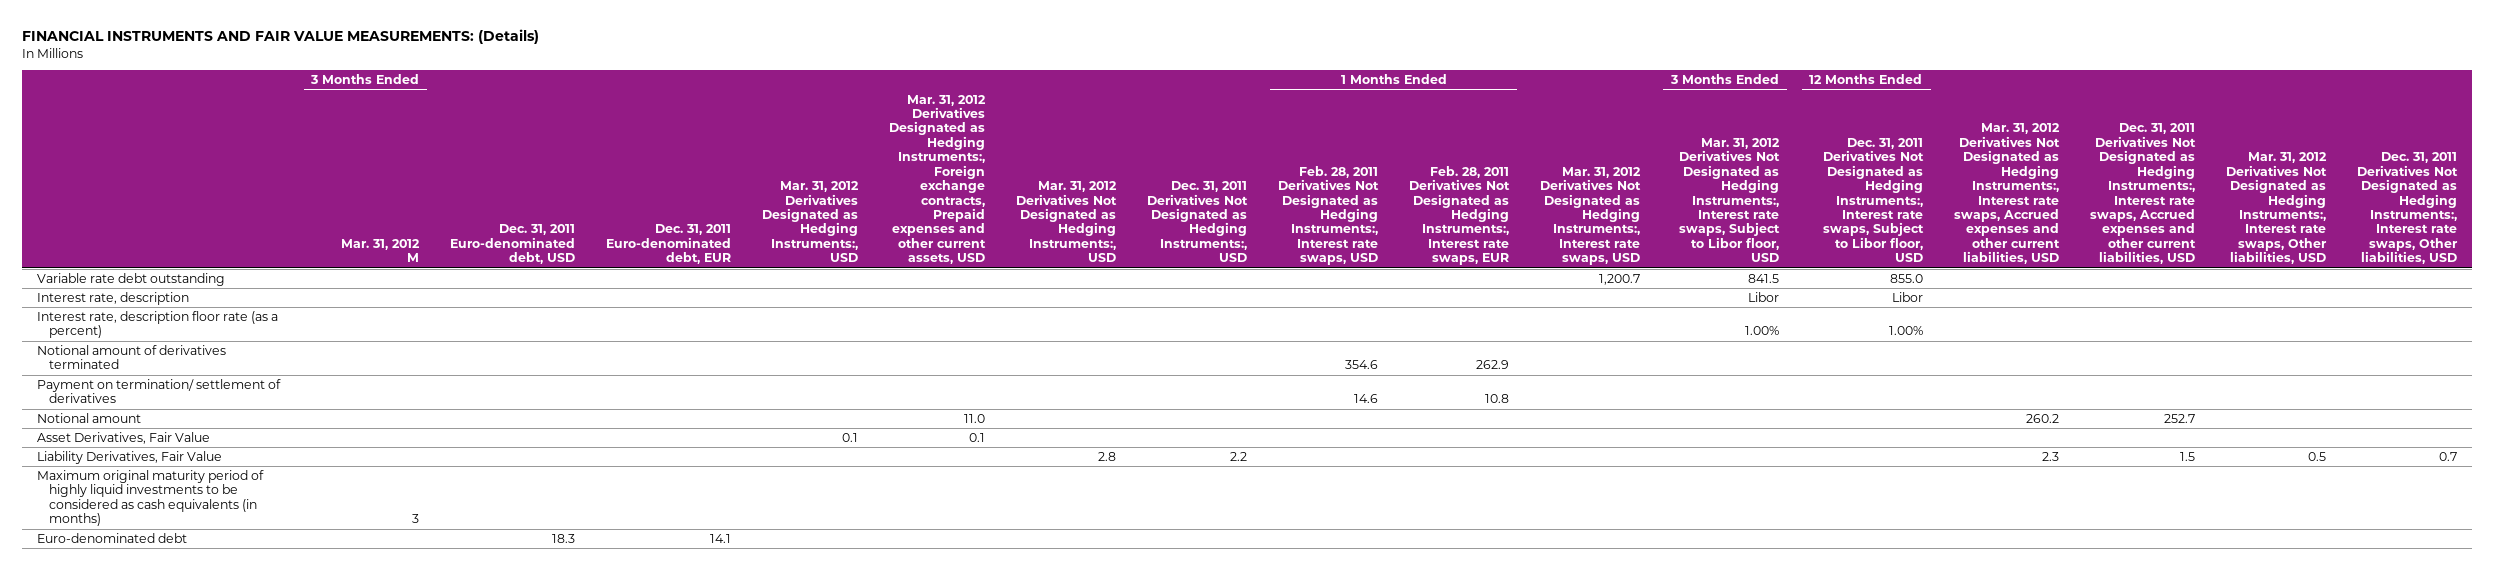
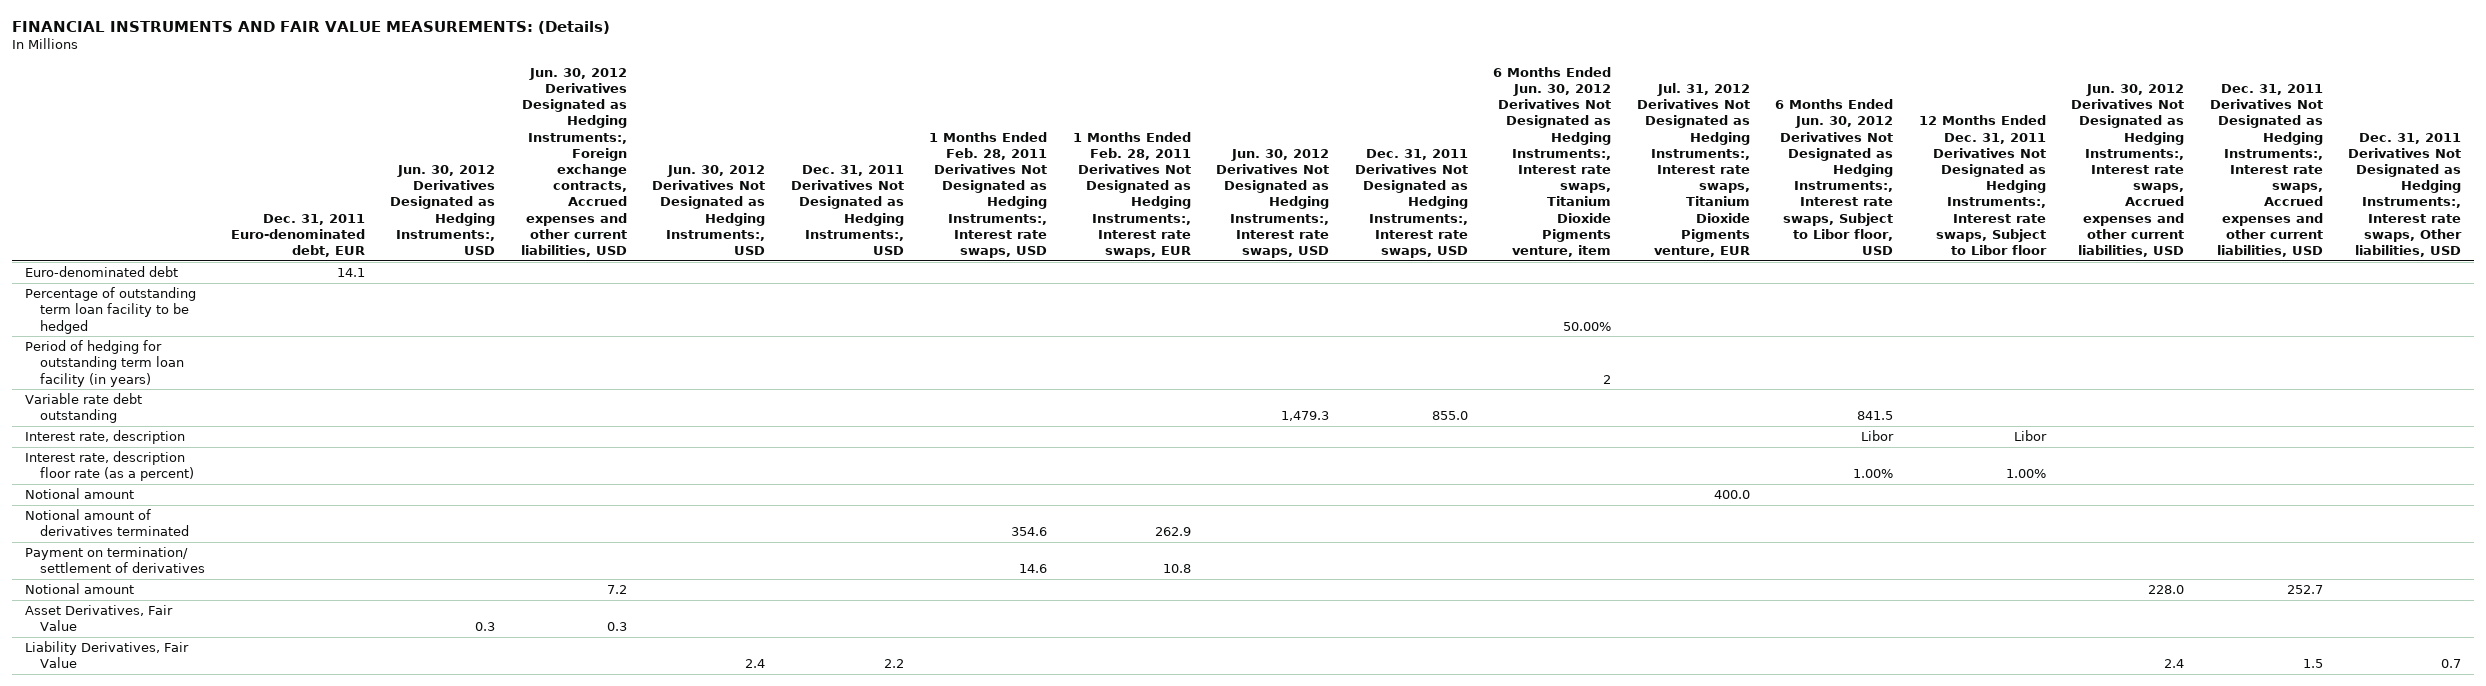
- | 3 Months Ended Mar. 31, 2012 M | Dec. 31, 2011 Euro-denominated debt, USD | Dec. 31, 2011 Euro-denominated debt, EUR | Mar. 31, 2012 Derivatives Designated as Hedging Instruments:, USD | Mar. 31, 2012 Derivatives Designated as Hedging Instruments:, Foreign exchange contracts, Prepaid expenses and other current assets, USD | Mar. 31, 2012 Derivatives Not Designated as Hedging Instruments:, USD | Dec. 31, 2011 Derivatives Not Designated as Hedging Instruments:, USD | 1 Months Ended Feb. 28, 2011 Derivatives Not Designated as Hedging Instruments:, Interest rate swaps, USD | 1 Months Ended Feb. 28, 2011 Derivatives Not Designated as Hedging Instruments:, Interest rate swaps, EUR | Mar. 31, 2012 Derivatives Not Designated as Hedging Instruments:, Interest rate swaps, USD | 3 Months Ended Mar. 31, 2012 Derivatives Not Designated as Hedging Instruments:, Interest rate swaps, Subject to Libor floor, USD | 12 Months Ended Dec. 31, 2011 Derivatives Not Designated as Hedging Instruments:, Interest rate swaps, Subject to Libor floor, USD | Mar. 31, 2012 Derivatives Not Designated as Hedging Instruments:, Interest rate swaps, Accrued expenses and other current liabilities, USD | Dec. 31, 2011 Derivatives Not Designated as Hedging Instruments:, Interest rate swaps, Accrued expenses and other current liabilities, USD | Mar. 31, 2012 Derivatives Not Designated as Hedging Instruments:, Interest rate swaps, Other liabilities, USD | Dec. 31, 2011 Derivatives Not Designated as Hedging Instruments:, Interest rate swaps, Other liabilities, USD
+ | Dec. 31, 2011 Euro-denominated debt, EUR | Jun. 30, 2012 Derivatives Designated as Hedging Instruments:, USD | Jun. 30, 2012 Derivatives Designated as Hedging Instruments:, Foreign exchange contracts, Accrued expenses and other current liabilities, USD | Jun. 30, 2012 Derivatives Not Designated as Hedging Instruments:, USD | Dec. 31, 2011 Derivatives Not Designated as Hedging Instruments:, USD | 1 Months Ended Feb. 28, 2011 Derivatives Not Designated as Hedging Instruments:, Interest rate swaps, USD | 1 Months Ended Feb. 28, 2011 Derivatives Not Designated as Hedging Instruments:, Interest rate swaps, EUR | Jun. 30, 2012 Derivatives Not Designated as Hedging Instruments:, Interest rate swaps, USD | Dec. 31, 2011 Derivatives Not Designated as Hedging Instruments:, Interest rate swaps, USD | 6 Months Ended Jun. 30, 2012 Derivatives Not Designated as Hedging Instruments:, Interest rate swaps, Titanium Dioxide Pigments venture, item | Jul. 31, 2012 Derivatives Not Designated as Hedging Instruments:, Interest rate swaps, Titanium Dioxide Pigments venture, EUR | 6 Months Ended Jun. 30, 2012 Derivatives Not Designated as Hedging Instruments:, Interest rate swaps, Subject to Libor floor, USD | 12 Months Ended Dec. 31, 2011 Derivatives Not Designated as Hedging Instruments:, Interest rate swaps, Subject to Libor floor | Jun. 30, 2012 Derivatives Not Designated as Hedging Instruments:, Interest rate swaps, Accrued expenses and other current liabilities, USD | Dec. 31, 2011 Derivatives Not Designated as Hedging Instruments:, Interest rate swaps, Accrued expenses and other current liabilities, USD | Dec. 31, 2011 Derivatives Not Designated as Hedging Instruments:, Interest rate swaps, Other liabilities, USD
moved up: Euro-denominated debt | 14.1 | | | | | | | | | | | | | | |
+ Percentage of outstanding term loan facility to be hedged | | | | | | | | | | 50.00% | | | | | |
+ Period of hedging for outstanding term loan facility (in years) | | | | | | | | | | 2 | | | | | |
+ Notional amount | | | | | | | | | | | 400.0 | | | | |
- Maximum original maturity period of highly liquid investments to be considered as cash equivalents (in months) | 3 | | | | | | | | | | | | | | |

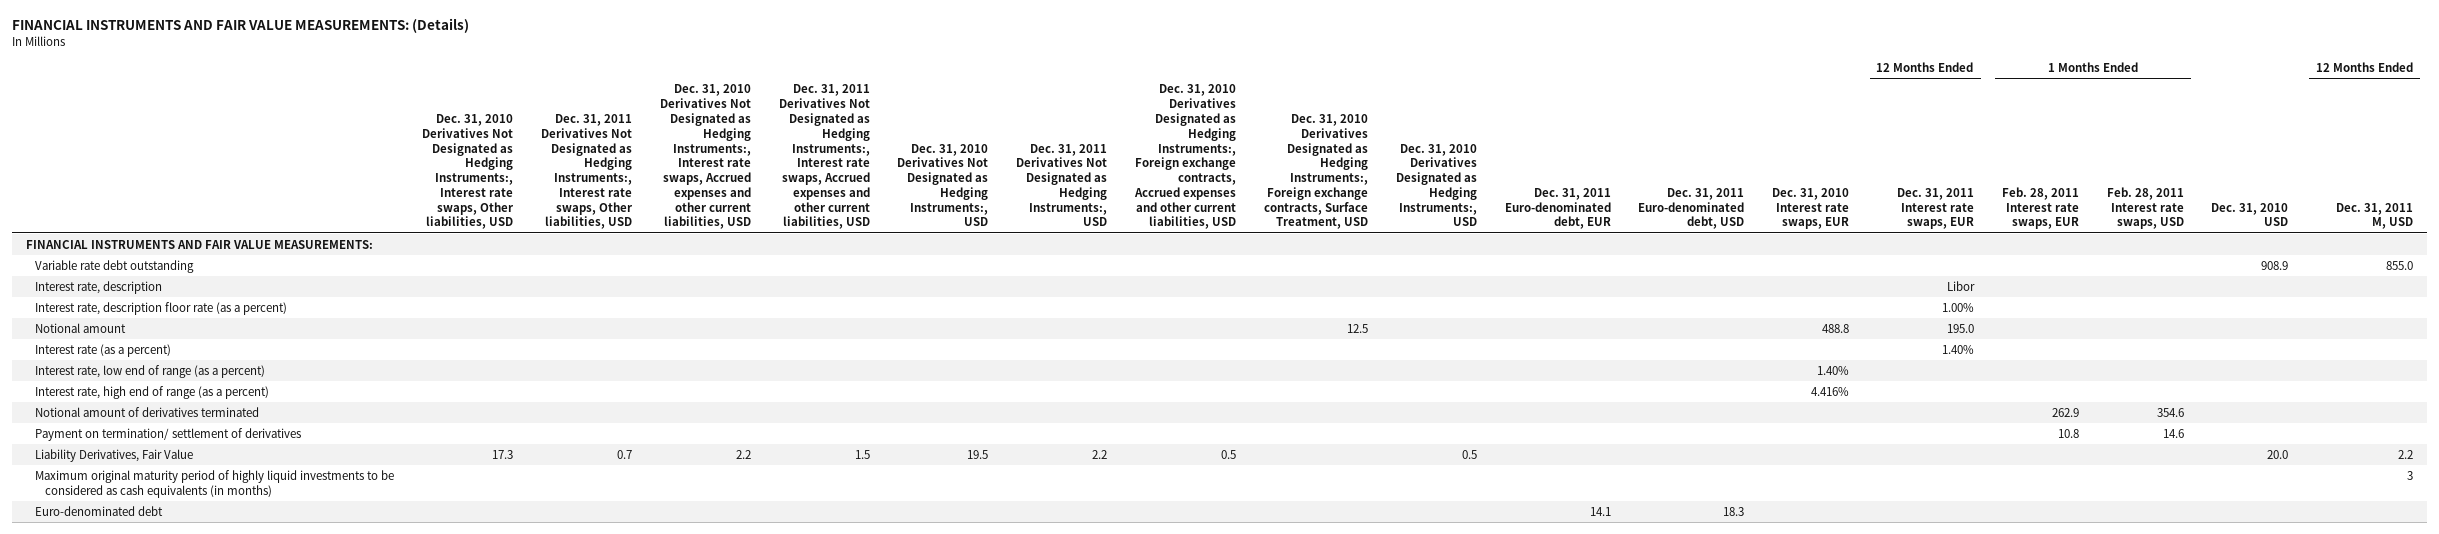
- | Dec. 31, 2011 Euro-denominated debt, EUR | Jun. 30, 2012 Derivatives Designated as Hedging Instruments:, USD | Jun. 30, 2012 Derivatives Designated as Hedging Instruments:, Foreign exchange contracts, Accrued expenses and other current liabilities, USD | Jun. 30, 2012 Derivatives Not Designated as Hedging Instruments:, USD | Dec. 31, 2011 Derivatives Not Designated as Hedging Instruments:, USD | 1 Months Ended Feb. 28, 2011 Derivatives Not Designated as Hedging Instruments:, Interest rate swaps, USD | 1 Months Ended Feb. 28, 2011 Derivatives Not Designated as Hedging Instruments:, Interest rate swaps, EUR | Jun. 30, 2012 Derivatives Not Designated as Hedging Instruments:, Interest rate swaps, USD | Dec. 31, 2011 Derivatives Not Designated as Hedging Instruments:, Interest rate swaps, USD | 6 Months Ended Jun. 30, 2012 Derivatives Not Designated as Hedging Instruments:, Interest rate swaps, Titanium Dioxide Pigments venture, item | Jul. 31, 2012 Derivatives Not Designated as Hedging Instruments:, Interest rate swaps, Titanium Dioxide Pigments venture, EUR | 6 Months Ended Jun. 30, 2012 Derivatives Not Designated as Hedging Instruments:, Interest rate swaps, Subject to Libor floor, USD | 12 Months Ended Dec. 31, 2011 Derivatives Not Designated as Hedging Instruments:, Interest rate swaps, Subject to Libor floor | Jun. 30, 2012 Derivatives Not Designated as Hedging Instruments:, Interest rate swaps, Accrued expenses and other current liabilities, USD | Dec. 31, 2011 Derivatives Not Designated as Hedging Instruments:, Interest rate swaps, Accrued expenses and other current liabilities, USD | Dec. 31, 2011 Derivatives Not Designated as Hedging Instruments:, Interest rate swaps, Other liabilities, USD
+ | Dec. 31, 2010 Derivatives Not Designated as Hedging Instruments:, Interest rate swaps, Other liabilities, USD | Dec. 31, 2011 Derivatives Not Designated as Hedging Instruments:, Interest rate swaps, Other liabilities, USD | Dec. 31, 2010 Derivatives Not Designated as Hedging Instruments:, Interest rate swaps, Accrued expenses and other current liabilities, USD | Dec. 31, 2011 Derivatives Not Designated as Hedging Instruments:, Interest rate swaps, Accrued expenses and other current liabilities, USD | Dec. 31, 2010 Derivatives Not Designated as Hedging Instruments:, USD | Dec. 31, 2011 Derivatives Not Designated as Hedging Instruments:, USD | Dec. 31, 2010 Derivatives Designated as Hedging Instruments:, Foreign exchange contracts, Accrued expenses and other current liabilities, USD | Dec. 31, 2010 Derivatives Designated as Hedging Instruments:, Foreign exchange contracts, Surface Treatment, USD | Dec. 31, 2010 Derivatives Designated as Hedging Instruments:, USD | Dec. 31, 2011 Euro-denominated debt, EUR | Dec. 31, 2011 Euro-denominated debt, USD | Dec. 31, 2010 Interest rate swaps, EUR | 12 Months Ended Dec. 31, 2011 Interest rate swaps, EUR | 1 Months Ended Feb. 28, 2011 Interest rate swaps, EUR | 1 Months Ended Feb. 28, 2011 Interest rate swaps, USD | Dec. 31, 2010 USD | 12 Months Ended Dec. 31, 2011 M, USD
- Percentage of outstanding term loan facility to be hedged | | | | | | | | | | 50.00% | | | | | |
- Period of hedging for outstanding term loan facility (in years) | | | | | | | | | | 2 | | | | | |
+ FINANCIAL INSTRUMENTS AND FAIR VALUE MEASUREMENTS:
+ Interest rate (as a percent) | | | | | | | | | | | | | 1.40% | | | |
+ Interest rate, low end of range (as a percent) | | | | | | | | | | | | 1.40% | | | | |
+ Interest rate, high end of range (as a percent) | | | | | | | | | | | | 4.416% | | | | |
- Notional amount | | | 7.2 | | | | | | | | | | | 228.0 | 252.7 |
- Asset Derivatives, Fair Value | | 0.3 | 0.3 | | | | | | | | | | | | |
+ Maximum original maturity period of highly liquid investments to be considered as cash equivalents (in months) | | | | | | | | | | | | | | | | | 3
moved down: Euro-denominated debt | | | | | | | | | | 14.1 | 18.3 | | | | | |

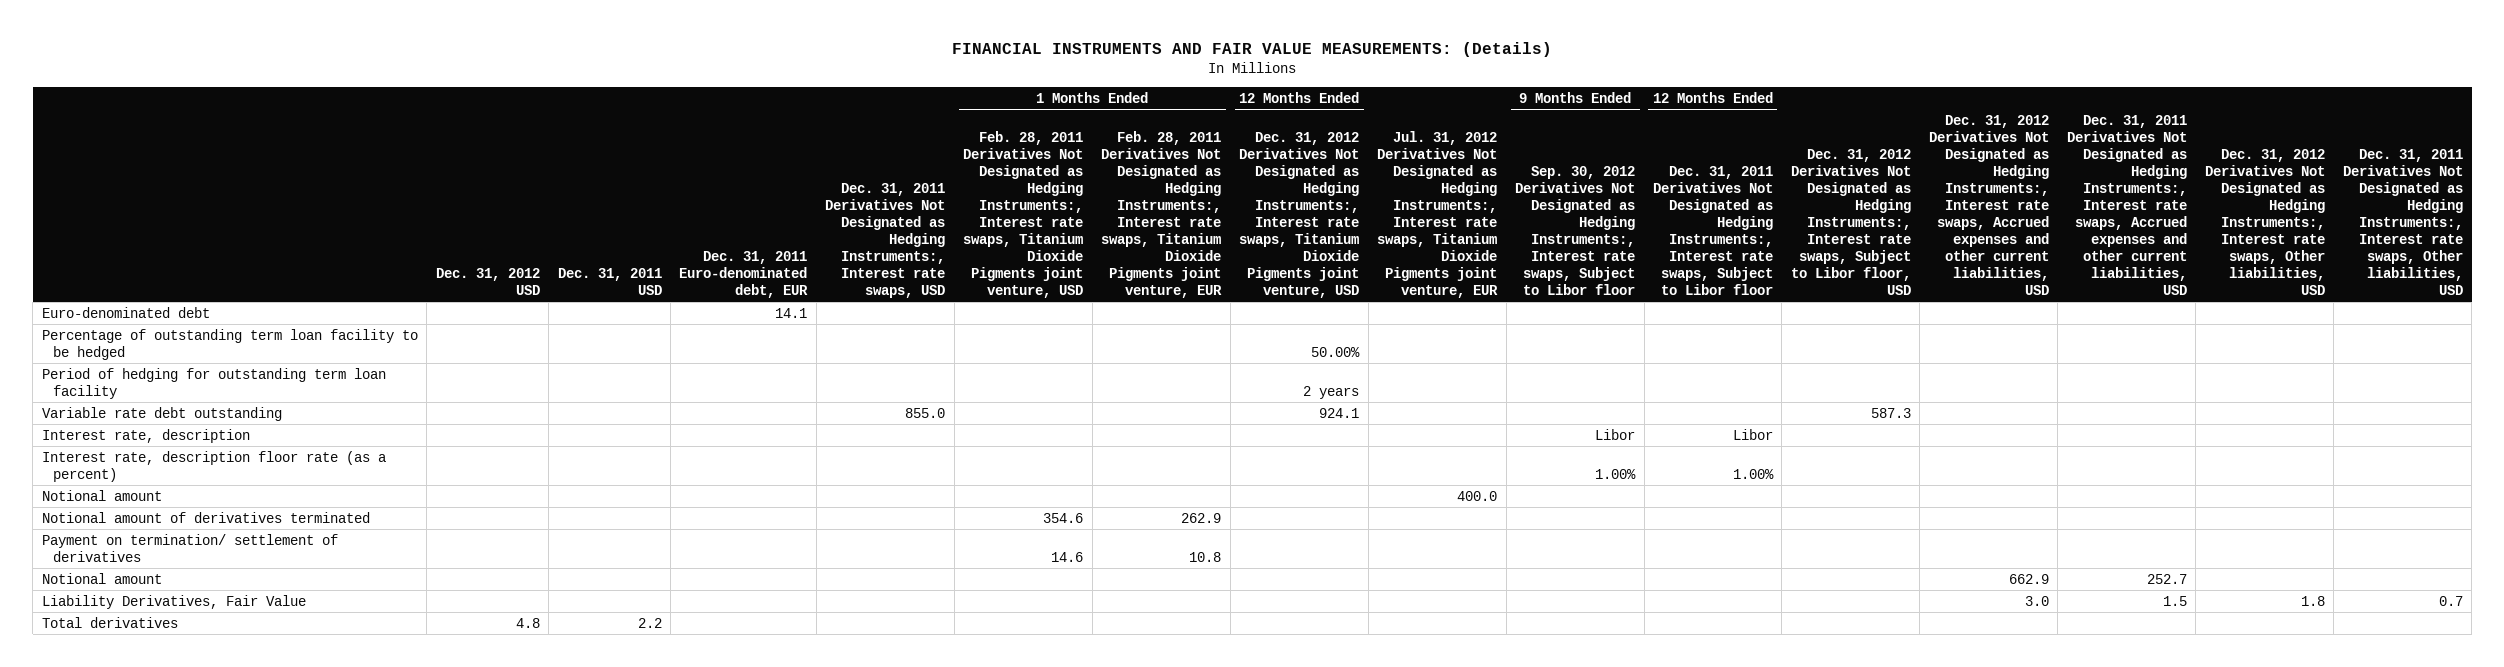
- | Dec. 31, 2010 Derivatives Not Designated as Hedging Instruments:, Interest rate swaps, Other liabilities, USD | Dec. 31, 2011 Derivatives Not Designated as Hedging Instruments:, Interest rate swaps, Other liabilities, USD | Dec. 31, 2010 Derivatives Not Designated as Hedging Instruments:, Interest rate swaps, Accrued expenses and other current liabilities, USD | Dec. 31, 2011 Derivatives Not Designated as Hedging Instruments:, Interest rate swaps, Accrued expenses and other current liabilities, USD | Dec. 31, 2010 Derivatives Not Designated as Hedging Instruments:, USD | Dec. 31, 2011 Derivatives Not Designated as Hedging Instruments:, USD | Dec. 31, 2010 Derivatives Designated as Hedging Instruments:, Foreign exchange contracts, Accrued expenses and other current liabilities, USD | Dec. 31, 2010 Derivatives Designated as Hedging Instruments:, Foreign exchange contracts, Surface Treatment, USD | Dec. 31, 2010 Derivatives Designated as Hedging Instruments:, USD | Dec. 31, 2011 Euro-denominated debt, EUR | Dec. 31, 2011 Euro-denominated debt, USD | Dec. 31, 2010 Interest rate swaps, EUR | 12 Months Ended Dec. 31, 2011 Interest rate swaps, EUR | 1 Months Ended Feb. 28, 2011 Interest rate swaps, EUR | 1 Months Ended Feb. 28, 2011 Interest rate swaps, USD | Dec. 31, 2010 USD | 12 Months Ended Dec. 31, 2011 M, USD
+ | Dec. 31, 2012 USD | Dec. 31, 2011 USD | Dec. 31, 2011 Euro-denominated debt, EUR | Dec. 31, 2011 Derivatives Not Designated as Hedging Instruments:, Interest rate swaps, USD | 1 Months Ended Feb. 28, 2011 Derivatives Not Designated as Hedging Instruments:, Interest rate swaps, Titanium Dioxide Pigments joint venture, USD | 1 Months Ended Feb. 28, 2011 Derivatives Not Designated as Hedging Instruments:, Interest rate swaps, Titanium Dioxide Pigments joint venture, EUR | 12 Months Ended Dec. 31, 2012 Derivatives Not Designated as Hedging Instruments:, Interest rate swaps, Titanium Dioxide Pigments joint venture, USD | Jul. 31, 2012 Derivatives Not Designated as Hedging Instruments:, Interest rate swaps, Titanium Dioxide Pigments joint venture, EUR | 9 Months Ended Sep. 30, 2012 Derivatives Not Designated as Hedging Instruments:, Interest rate swaps, Subject to Libor floor | 12 Months Ended Dec. 31, 2011 Derivatives Not Designated as Hedging Instruments:, Interest rate swaps, Subject to Libor floor | Dec. 31, 2012 Derivatives Not Designated as Hedging Instruments:, Interest rate swaps, Subject to Libor floor, USD | Dec. 31, 2012 Derivatives Not Designated as Hedging Instruments:, Interest rate swaps, Accrued expenses and other current liabilities, USD | Dec. 31, 2011 Derivatives Not Designated as Hedging Instruments:, Interest rate swaps, Accrued expenses and other current liabilities, USD | Dec. 31, 2012 Derivatives Not Designated as Hedging Instruments:, Interest rate swaps, Other liabilities, USD | Dec. 31, 2011 Derivatives Not Designated as Hedging Instruments:, Interest rate swaps, Other liabilities, USD
- FINANCIAL INSTRUMENTS AND FAIR VALUE MEASUREMENTS:
moved up: Euro-denominated debt | | | 14.1 | | | | | | | | | | | |
+ Percentage of outstanding term loan facility to be hedged | | | | | | | 50.00% | | | | | | | |
+ Period of hedging for outstanding term loan facility | | | | | | | 2 years | | | | | | | |
- Interest rate (as a percent) | | | | | | | | | | | | | 1.40% | | | |
- Interest rate, low end of range (as a percent) | | | | | | | | | | | | 1.40% | | | | |
- Interest rate, high end of range (as a percent) | | | | | | | | | | | | 4.416% | | | | |
+ Notional amount | | | | | | | | | | | | 662.9 | 252.7 | |
- Maximum original maturity period of highly liquid investments to be considered as cash equivalents (in months) | | | | | | | | | | | | | | | | | 3
+ Total derivatives | 4.8 | 2.2 | | | | | | | | | | | | |

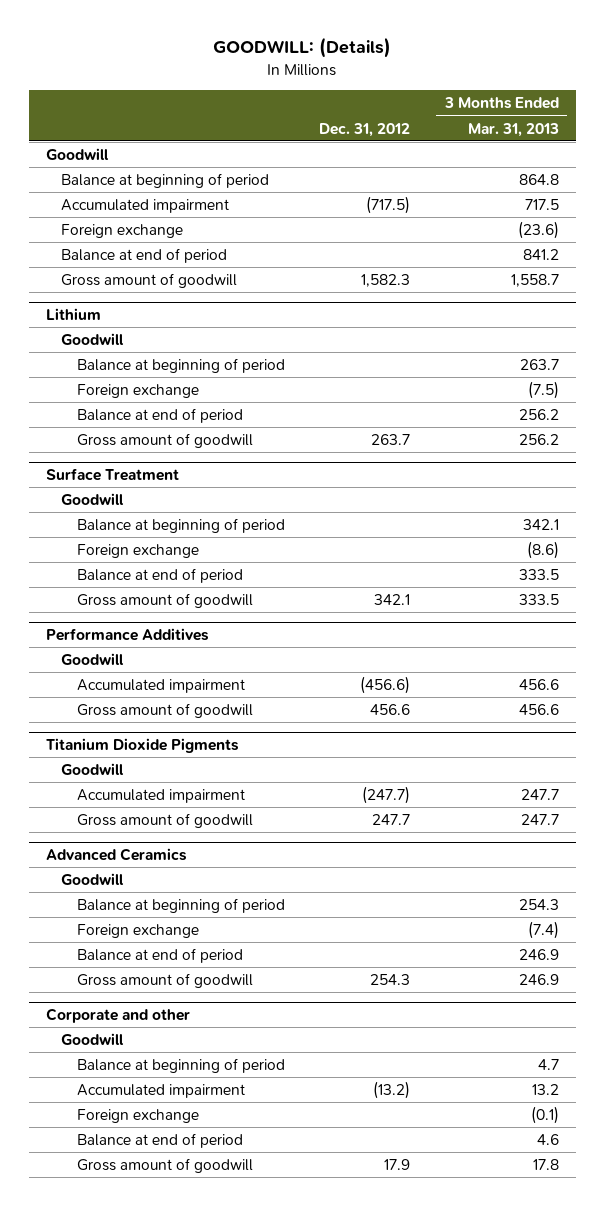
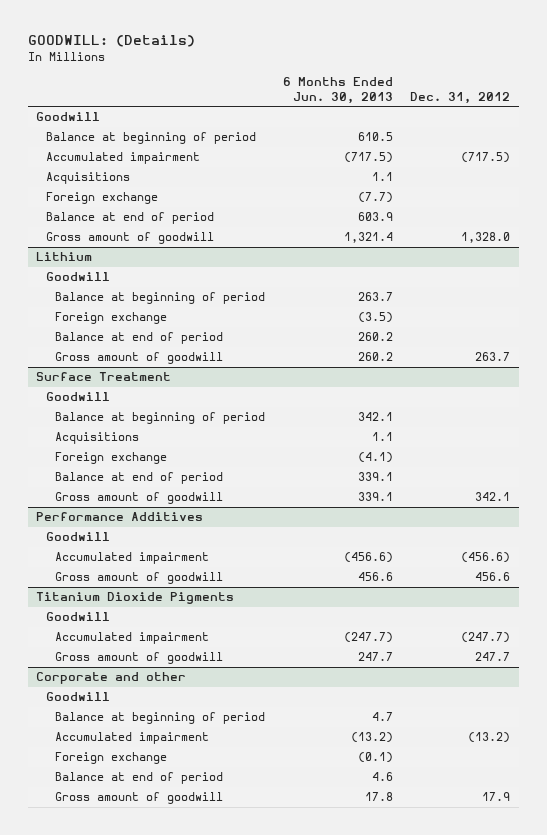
- | Dec. 31, 2012 | 3 Months Ended Mar. 31, 2013
+ | 6 Months Ended Jun. 30, 2013 | Dec. 31, 2012
+ Acquisitions | 1.1 |
- Gross amount of goodwill | 1,582.3 | 1,558.7
+ Gross amount of goodwill | 1,321.4 | 1,328.0
@ Surface Treatment
+ Acquisitions | 1.1 |
- Advanced Ceramics
- Goodwill
- Balance at beginning of period | | 254.3
- Foreign exchange | | (7.4)
- Balance at end of period | | 246.9
- Gross amount of goodwill | 254.3 | 246.9

